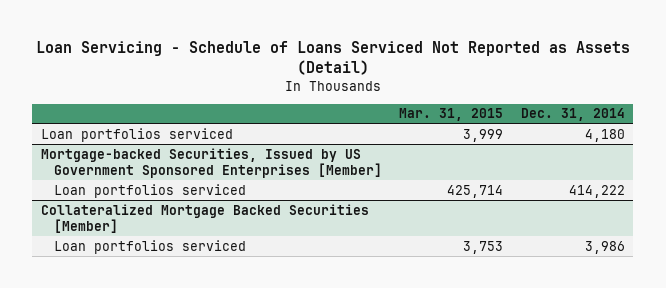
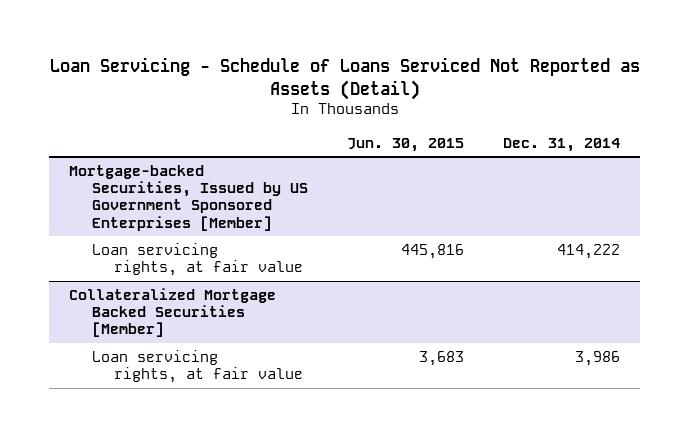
- | Mar. 31, 2015 | Dec. 31, 2014
+ | Jun. 30, 2015 | Dec. 31, 2014
- Loan portfolios serviced | 3,999 | 4,180
@ Mortgage-backed Securities, Issued by US Government Sponsored Enterprises [Member]
- Loan portfolios serviced | 425,714 | 414,222
+ Loan servicing rights, at fair value | 445,816 | 414,222
@ Collateralized Mortgage Backed Securities [Member]
- Loan portfolios serviced | 3,753 | 3,986
+ Loan servicing rights, at fair value | 3,683 | 3,986

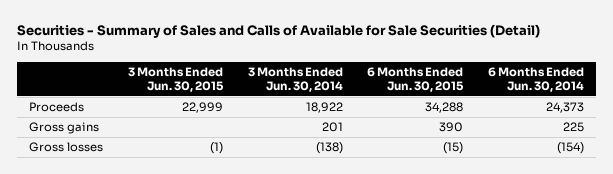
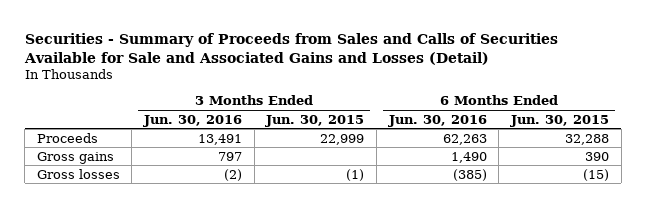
- Securities - Summary of Sales and Calls of Available for Sale Securities (Detail)
+ Securities - Summary of Proceeds from Sales and Calls of Securities Available for Sale and Associated Gains and Losses (Detail)
- | 3 Months Ended Jun. 30, 2015 | 3 Months Ended Jun. 30, 2014 | 6 Months Ended Jun. 30, 2015 | 6 Months Ended Jun. 30, 2014
+ | 3 Months Ended Jun. 30, 2016 | 3 Months Ended Jun. 30, 2015 | 6 Months Ended Jun. 30, 2016 | 6 Months Ended Jun. 30, 2015
- Proceeds | 22,999 | 18,922 | 34,288 | 24,373
+ Proceeds | 13,491 | 22,999 | 62,263 | 32,288

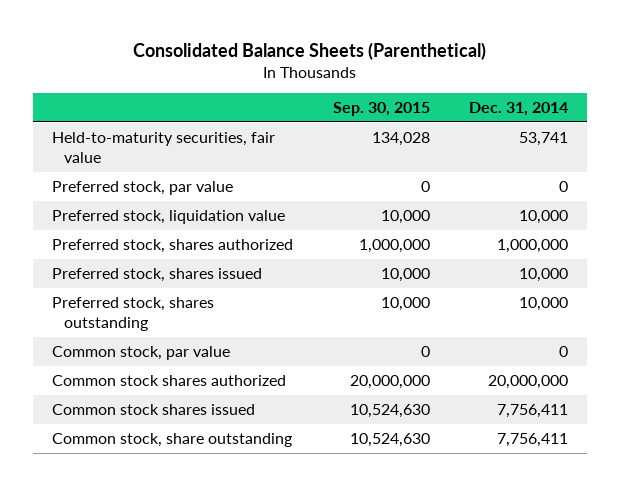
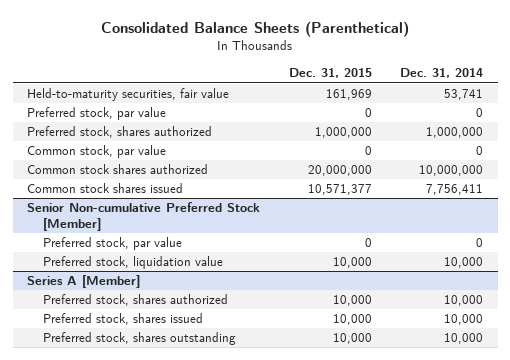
- | Sep. 30, 2015 | Dec. 31, 2014
+ | Dec. 31, 2015 | Dec. 31, 2014
- Preferred stock, liquidation value | 10,000 | 10,000
- Preferred stock, shares issued | 10,000 | 10,000
- Preferred stock, shares outstanding | 10,000 | 10,000
- Common stock shares authorized | 20,000,000 | 20,000,000
+ Common stock shares authorized | 20,000,000 | 10,000,000
- Common stock, share outstanding | 10,524,630 | 7,756,411
+ Senior Non-cumulative Preferred Stock [Member]
+ Preferred stock, par value | 0 | 0
+ Preferred stock, liquidation value | 10,000 | 10,000
+ Series A [Member]
+ Preferred stock, shares authorized | 10,000 | 10,000
+ Preferred stock, shares issued | 10,000 | 10,000
+ Preferred stock, shares outstanding | 10,000 | 10,000

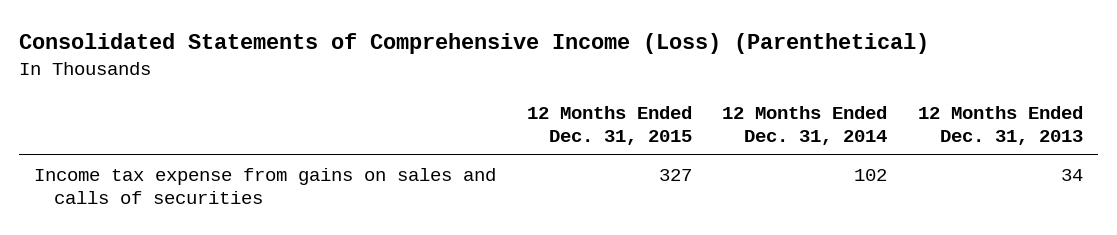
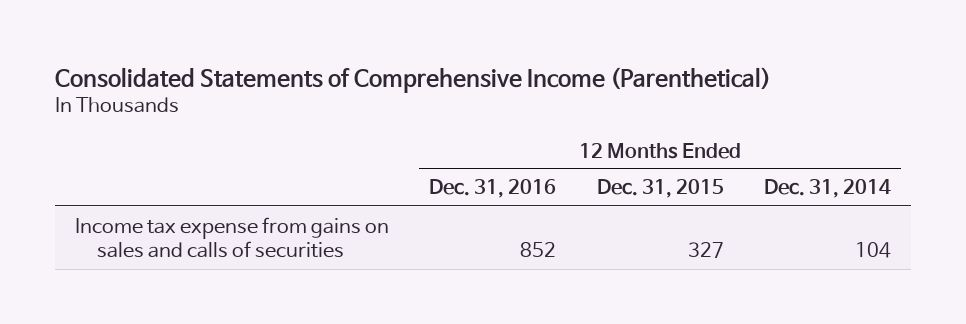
- Consolidated Statements of Comprehensive Income (Loss) (Parenthetical)
+ Consolidated Statements of Comprehensive Income (Parenthetical)
- | 12 Months Ended Dec. 31, 2015 | 12 Months Ended Dec. 31, 2014 | 12 Months Ended Dec. 31, 2013
+ | 12 Months Ended Dec. 31, 2016 | 12 Months Ended Dec. 31, 2015 | 12 Months Ended Dec. 31, 2014
- Income tax expense from gains on sales and calls of securities | 327 | 102 | 34
+ Income tax expense from gains on sales and calls of securities | 852 | 327 | 104

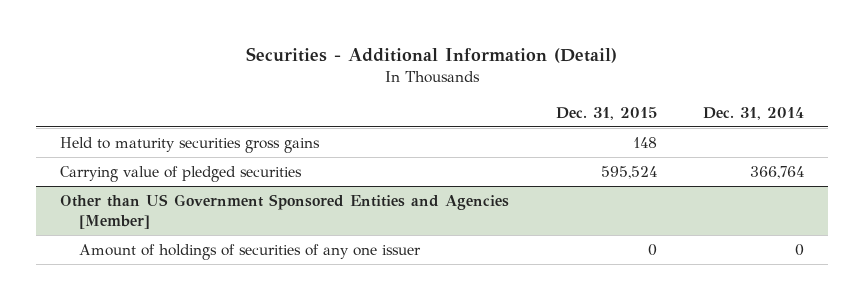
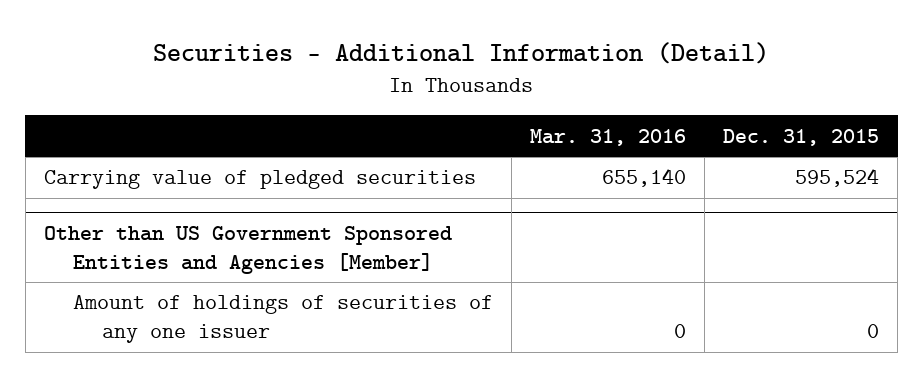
- | Dec. 31, 2015 | Dec. 31, 2014
+ | Mar. 31, 2016 | Dec. 31, 2015
- Held to maturity securities gross gains | 148 |

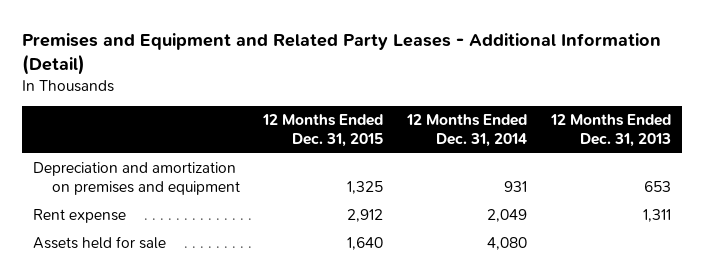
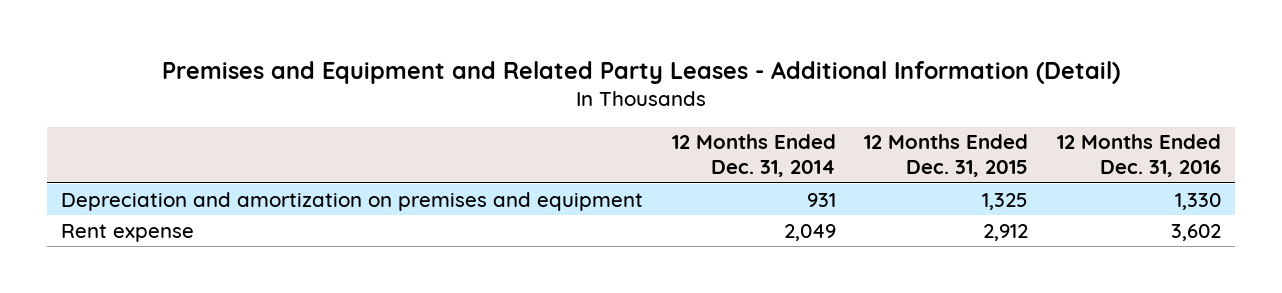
- | 12 Months Ended Dec. 31, 2015 | 12 Months Ended Dec. 31, 2014 | 12 Months Ended Dec. 31, 2013
+ | 12 Months Ended Dec. 31, 2014 | 12 Months Ended Dec. 31, 2015 | 12 Months Ended Dec. 31, 2016
- Assets held for sale | 1,640 | 4,080 |

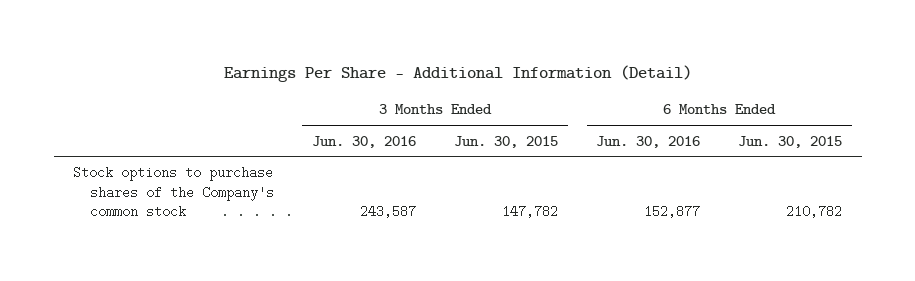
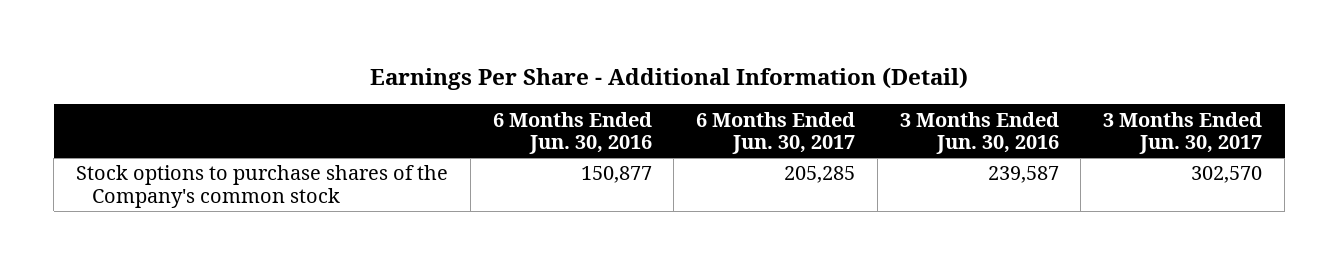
- | 3 Months Ended Jun. 30, 2016 | 3 Months Ended Jun. 30, 2015 | 6 Months Ended Jun. 30, 2016 | 6 Months Ended Jun. 30, 2015
+ | 6 Months Ended Jun. 30, 2016 | 6 Months Ended Jun. 30, 2017 | 3 Months Ended Jun. 30, 2016 | 3 Months Ended Jun. 30, 2017
- Stock options to purchase shares of the Company's common stock | 243,587 | 147,782 | 152,877 | 210,782
+ Stock options to purchase shares of the Company's common stock | 150,877 | 205,285 | 239,587 | 302,570

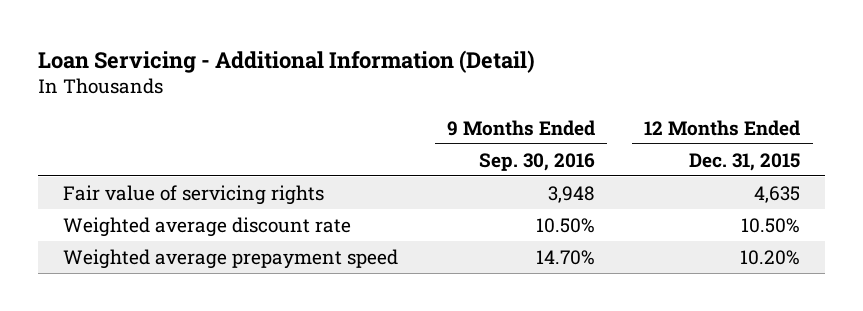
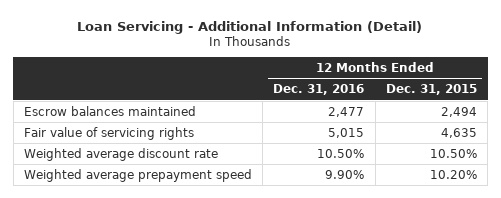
- | 9 Months Ended Sep. 30, 2016 | 12 Months Ended Dec. 31, 2015
+ | 12 Months Ended Dec. 31, 2016 | 12 Months Ended Dec. 31, 2015
+ Escrow balances maintained | 2,477 | 2,494

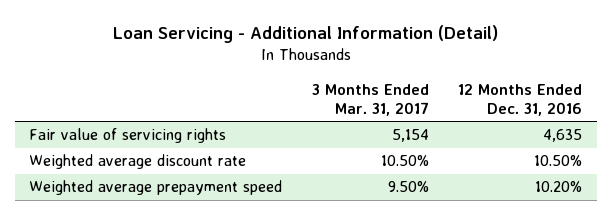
- | 12 Months Ended Dec. 31, 2016 | 12 Months Ended Dec. 31, 2015
+ | 3 Months Ended Mar. 31, 2017 | 12 Months Ended Dec. 31, 2016
- Escrow balances maintained | 2,477 | 2,494
- Fair value of servicing rights | 5,015 | 4,635
+ Fair value of servicing rights | 5,154 | 4,635
- Weighted average prepayment speed | 9.90% | 10.20%
+ Weighted average prepayment speed | 9.50% | 10.20%

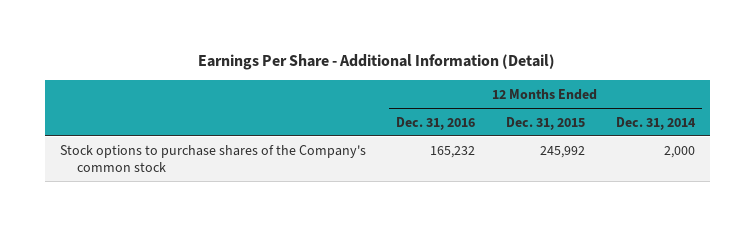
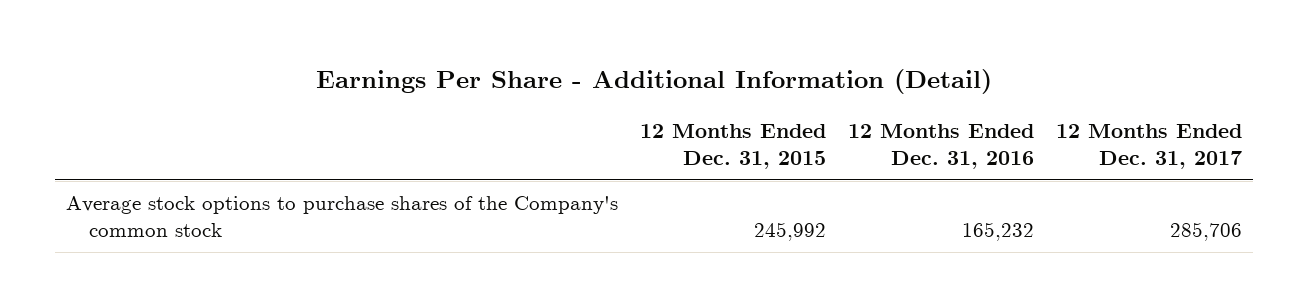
- | 12 Months Ended Dec. 31, 2016 | 12 Months Ended Dec. 31, 2015 | 12 Months Ended Dec. 31, 2014
+ | 12 Months Ended Dec. 31, 2015 | 12 Months Ended Dec. 31, 2016 | 12 Months Ended Dec. 31, 2017
- Stock options to purchase shares of the Company's common stock | 165,232 | 245,992 | 2,000
+ Average stock options to purchase shares of the Company's common stock | 245,992 | 165,232 | 285,706

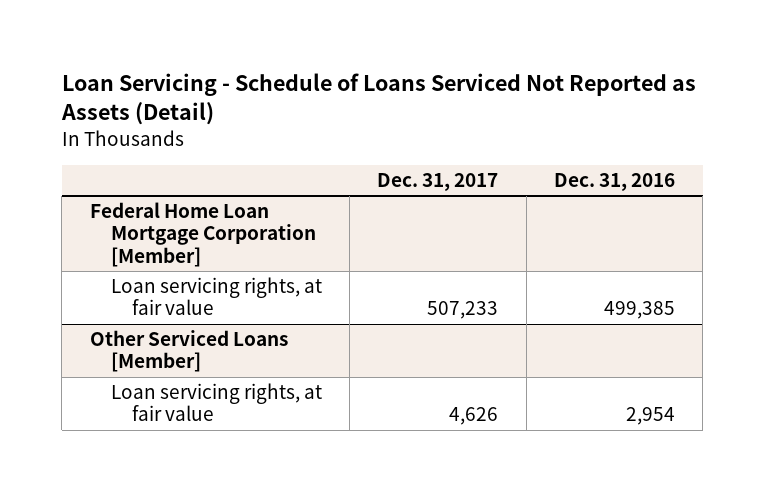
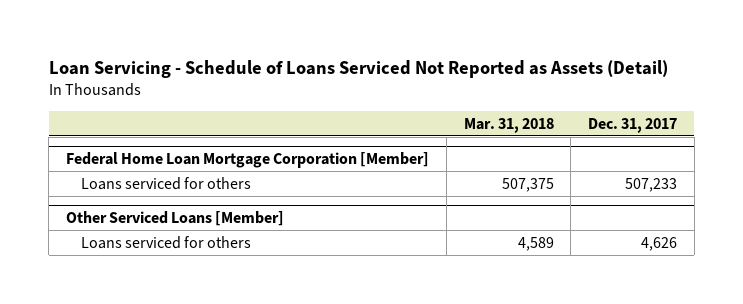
- | Dec. 31, 2017 | Dec. 31, 2016
+ | Mar. 31, 2018 | Dec. 31, 2017
@ Federal Home Loan Mortgage Corporation [Member]
- Loan servicing rights, at fair value | 507,233 | 499,385
+ Loans serviced for others | 507,375 | 507,233
@ Other Serviced Loans [Member]
- Loan servicing rights, at fair value | 4,626 | 2,954
+ Loans serviced for others | 4,589 | 4,626

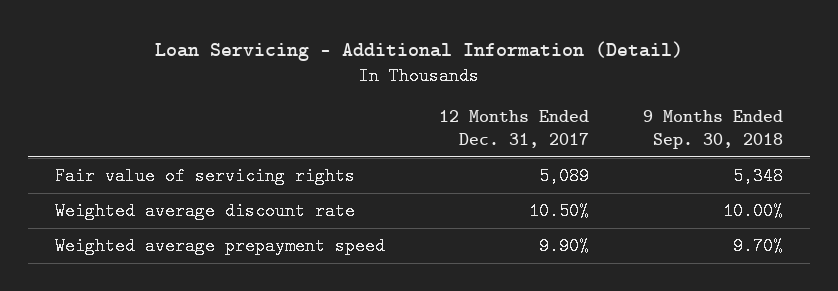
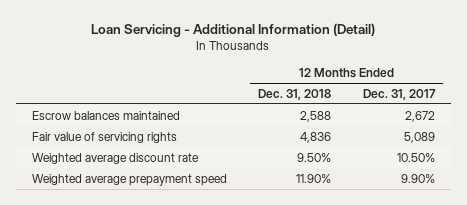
- | 12 Months Ended Dec. 31, 2017 | 9 Months Ended Sep. 30, 2018
+ | 12 Months Ended Dec. 31, 2018 | 12 Months Ended Dec. 31, 2017
+ Escrow balances maintained | 2,588 | 2,672

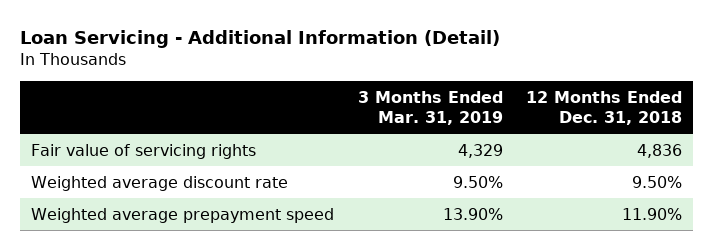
- | 12 Months Ended Dec. 31, 2018 | 12 Months Ended Dec. 31, 2017
+ | 3 Months Ended Mar. 31, 2019 | 12 Months Ended Dec. 31, 2018
- Escrow balances maintained | 2,588 | 2,672

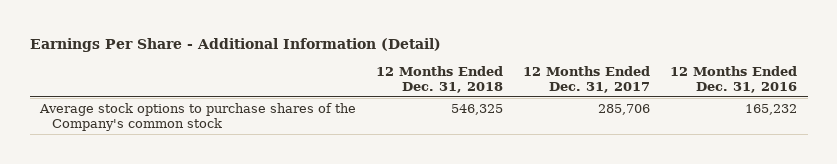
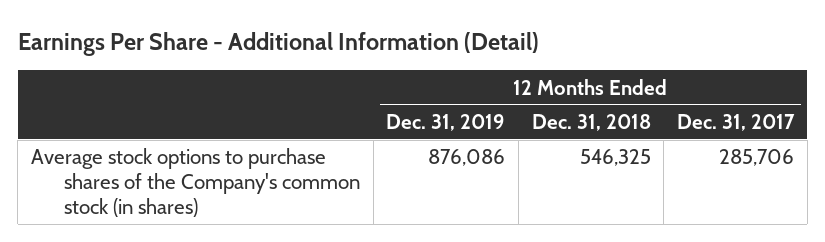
- | 12 Months Ended Dec. 31, 2018 | 12 Months Ended Dec. 31, 2017 | 12 Months Ended Dec. 31, 2016
+ | 12 Months Ended Dec. 31, 2019 | 12 Months Ended Dec. 31, 2018 | 12 Months Ended Dec. 31, 2017
- Average stock options to purchase shares of the Company's common stock | 546,325 | 285,706 | 165,232
+ Average stock options to purchase shares of the Company's common stock (in shares) | 876,086 | 546,325 | 285,706

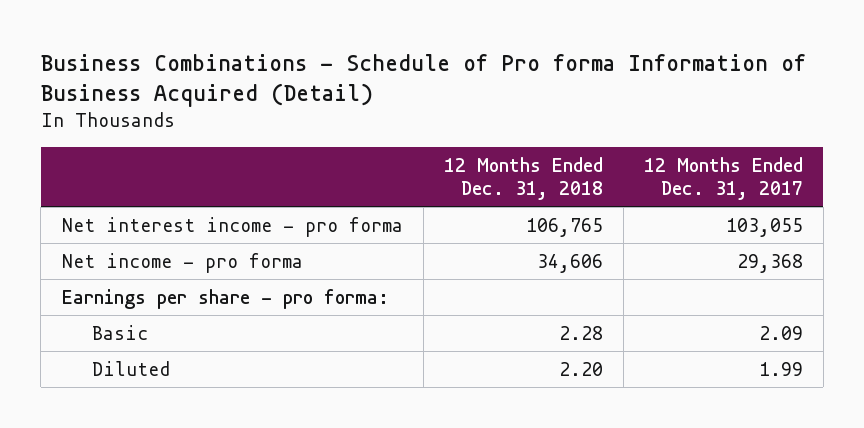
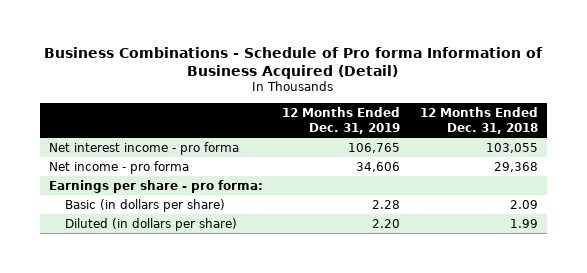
- | 12 Months Ended Dec. 31, 2018 | 12 Months Ended Dec. 31, 2017
+ | 12 Months Ended Dec. 31, 2019 | 12 Months Ended Dec. 31, 2018
- Net interest income - pro forma | 106,765 | 103,055
- Net income - pro forma | 34,606 | 29,368
+ Net interest income - pro forma | 106,765 | 103,055
+ Net income - pro forma | 34,606 | 29,368
- Basic | 2.28 | 2.09
- Diluted | 2.20 | 1.99
+ Basic (in dollars per share) | 2.28 | 2.09
+ Diluted (in dollars per share) | 2.20 | 1.99

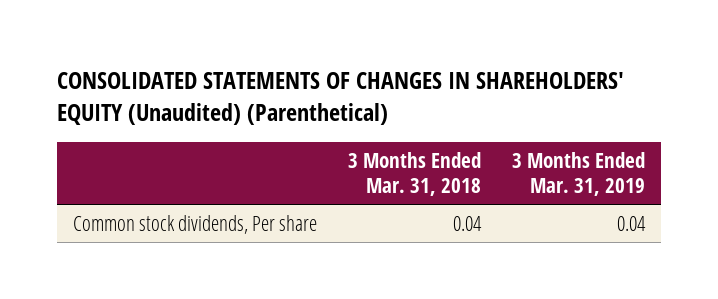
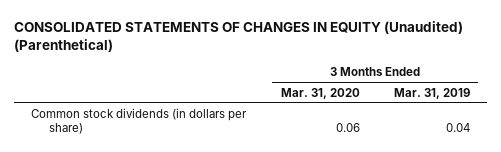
- CONSOLIDATED STATEMENTS OF CHANGES IN SHAREHOLDERS' EQUITY (Unaudited) (Parenthetical)
+ CONSOLIDATED STATEMENTS OF CHANGES IN EQUITY (Unaudited) (Parenthetical)
- | 3 Months Ended Mar. 31, 2018 | 3 Months Ended Mar. 31, 2019
+ | 3 Months Ended Mar. 31, 2020 | 3 Months Ended Mar. 31, 2019
- Common stock dividends, Per share | 0.04 | 0.04
+ Common stock dividends (in dollars per share) | 0.06 | 0.04

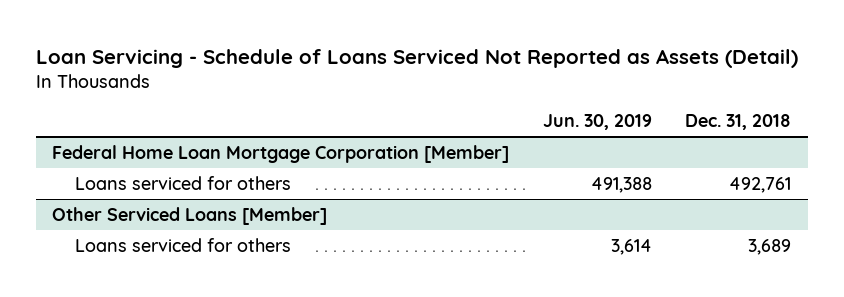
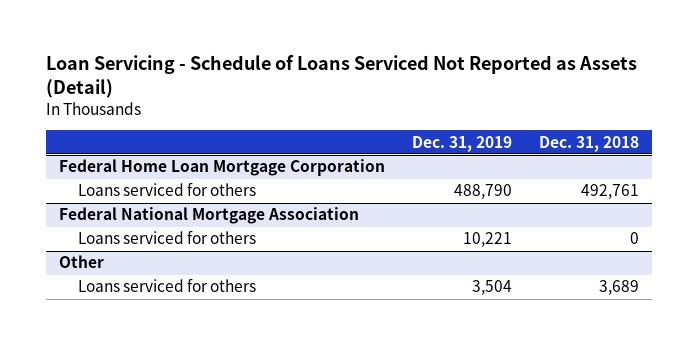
- | Jun. 30, 2019 | Dec. 31, 2018
+ | Dec. 31, 2019 | Dec. 31, 2018
- Federal Home Loan Mortgage Corporation [Member]
+ Federal Home Loan Mortgage Corporation
- Other Serviced Loans [Member]
+ Federal National Mortgage Association
+ Loans serviced for others | 10,221 | 0
+ Other

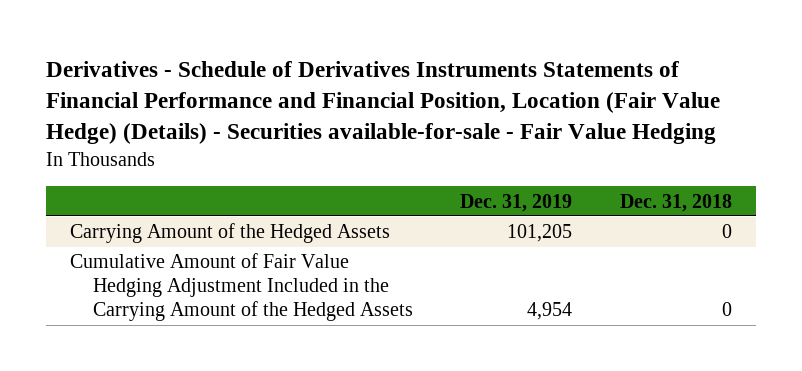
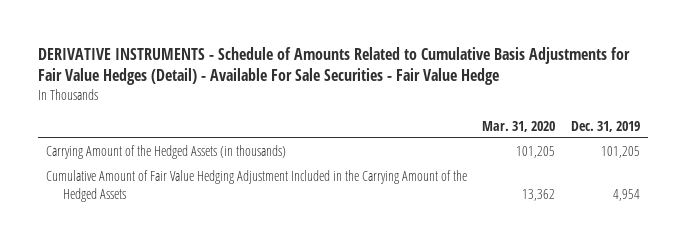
- Derivatives - Schedule of Derivatives Instruments Statements of Financial Performance and Financial Position, Location (Fair Value Hedge) (Details) - Securities available-for-sale - Fair Value Hedging
+ DERIVATIVE INSTRUMENTS - Schedule of Amounts Related to Cumulative Basis Adjustments for Fair Value Hedges (Detail) - Available For Sale Securities - Fair Value Hedge
- | Dec. 31, 2019 | Dec. 31, 2018
+ | Mar. 31, 2020 | Dec. 31, 2019
- Carrying Amount of the Hedged Assets | 101,205 | 0
+ Carrying Amount of the Hedged Assets (in thousands) | 101,205 | 101,205

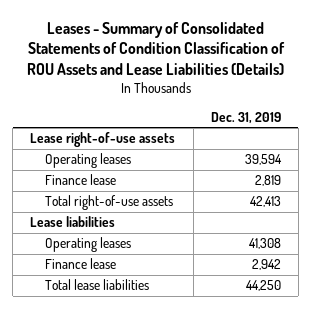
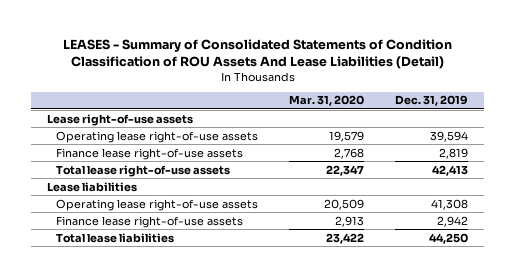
- Leases - Summary of Consolidated Statements of Condition Classification of ROU Assets and Lease Liabilities (Details)
+ LEASES - Summary of Consolidated Statements of Condition Classification of ROU Assets And Lease Liabilities (Detail)
- | Dec. 31, 2019
+ | Mar. 31, 2020 | Dec. 31, 2019
- Operating leases | 39,594
- Finance lease | 2,819
- Total right-of-use assets | 42,413
+ Operating lease right-of-use assets | 19,579 | 39,594
+ Finance lease right-of-use assets | 2,768 | 2,819
+ Total lease right-of-use assets | 22,347 | 42,413
- Operating leases | 41,308
- Finance lease | 2,942
+ Operating lease right-of-use assets | 20,509 | 41,308
+ Finance lease right-of-use assets | 2,913 | 2,942

